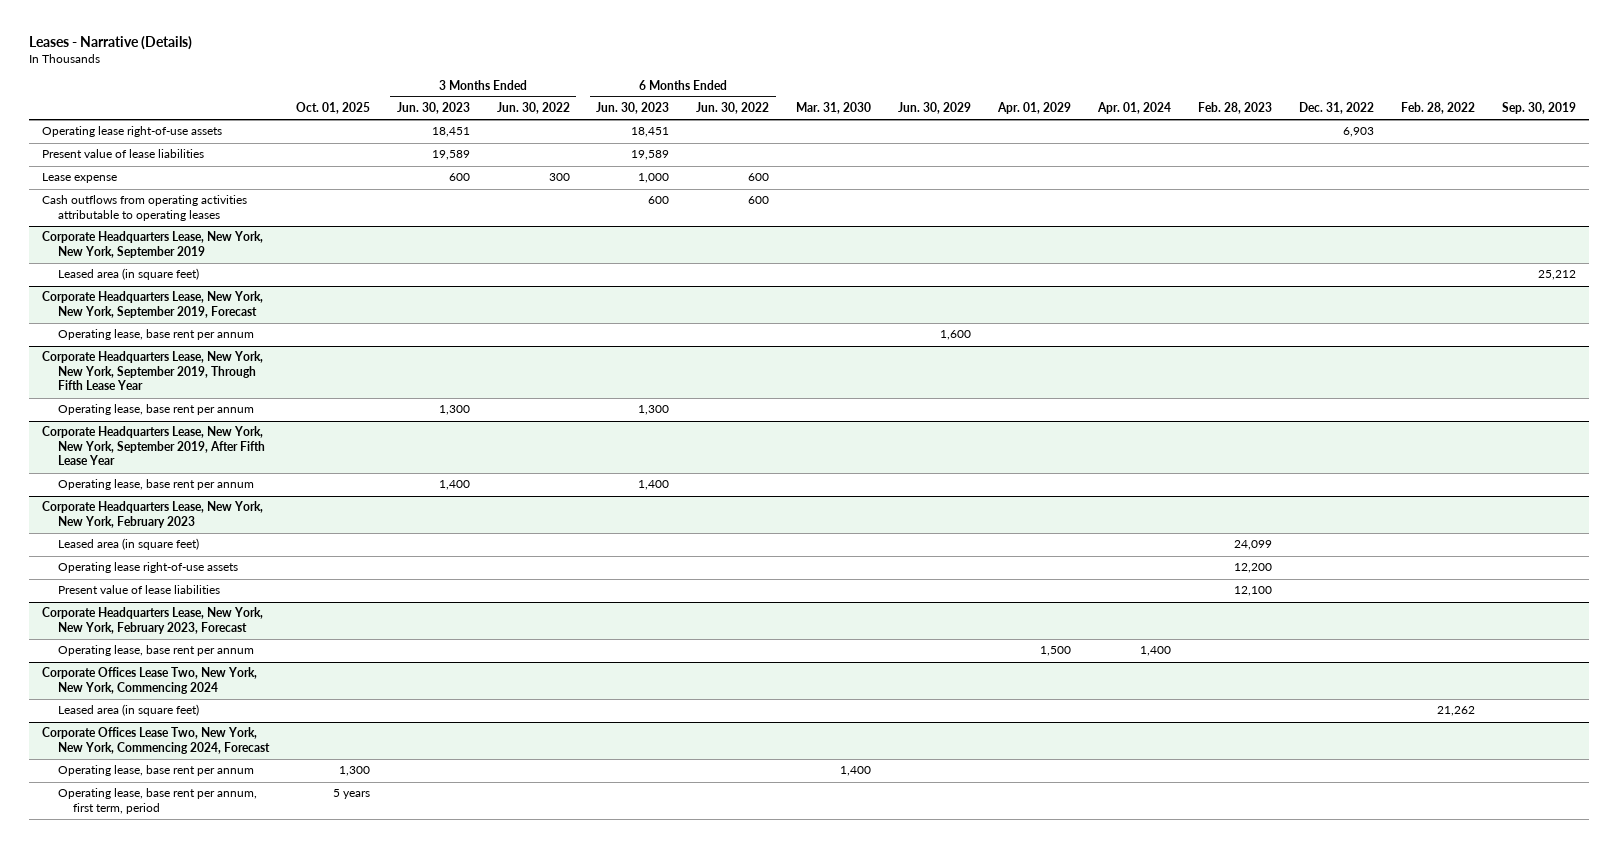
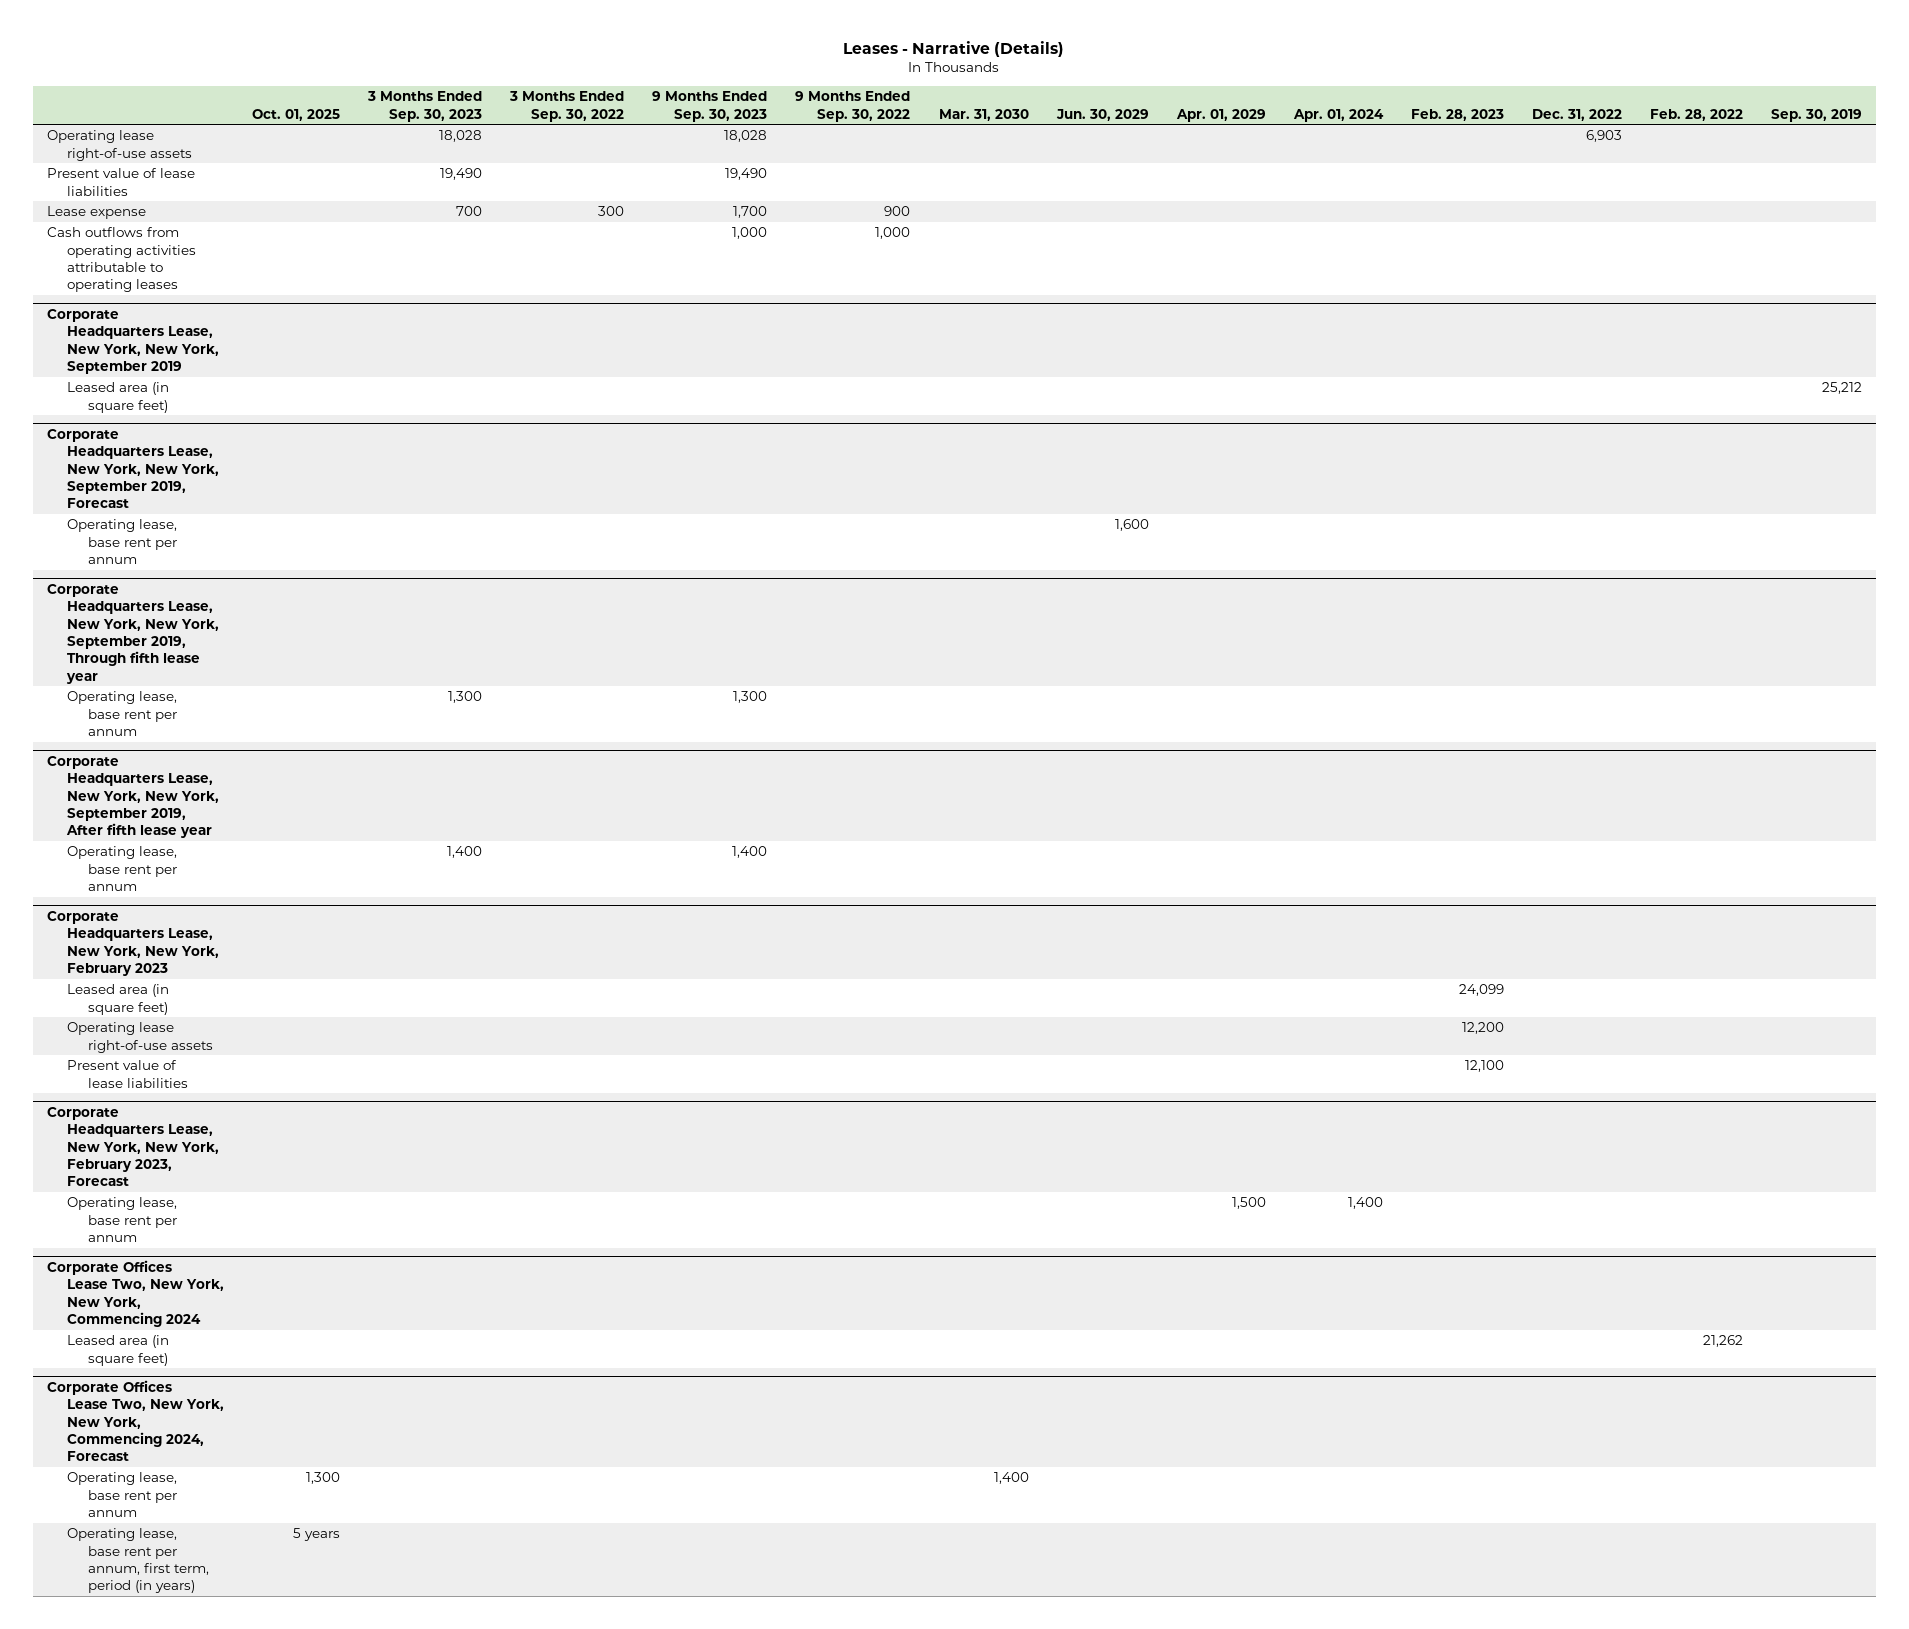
- | Oct. 01, 2025 | 3 Months Ended Jun. 30, 2023 | 3 Months Ended Jun. 30, 2022 | 6 Months Ended Jun. 30, 2023 | 6 Months Ended Jun. 30, 2022 | Mar. 31, 2030 | Jun. 30, 2029 | Apr. 01, 2029 | Apr. 01, 2024 | Feb. 28, 2023 | Dec. 31, 2022 | Feb. 28, 2022 | Sep. 30, 2019
+ | Oct. 01, 2025 | 3 Months Ended Sep. 30, 2023 | 3 Months Ended Sep. 30, 2022 | 9 Months Ended Sep. 30, 2023 | 9 Months Ended Sep. 30, 2022 | Mar. 31, 2030 | Jun. 30, 2029 | Apr. 01, 2029 | Apr. 01, 2024 | Feb. 28, 2023 | Dec. 31, 2022 | Feb. 28, 2022 | Sep. 30, 2019
- Corporate Headquarters Lease, New York, New York, September 2019, Through Fifth Lease Year
+ Corporate Headquarters Lease, New York, New York, September 2019, Through fifth lease year
- Corporate Headquarters Lease, New York, New York, September 2019, After Fifth Lease Year
+ Corporate Headquarters Lease, New York, New York, September 2019, After fifth lease year
@ Corporate Offices Lease Two, New York, New York, Commencing 2024, Forecast
- Operating lease, base rent per annum, first term, period | 5 years | | | | | | | | | | | |
+ Operating lease, base rent per annum, first term, period (in years) | 5 years | | | | | | | | | | | |

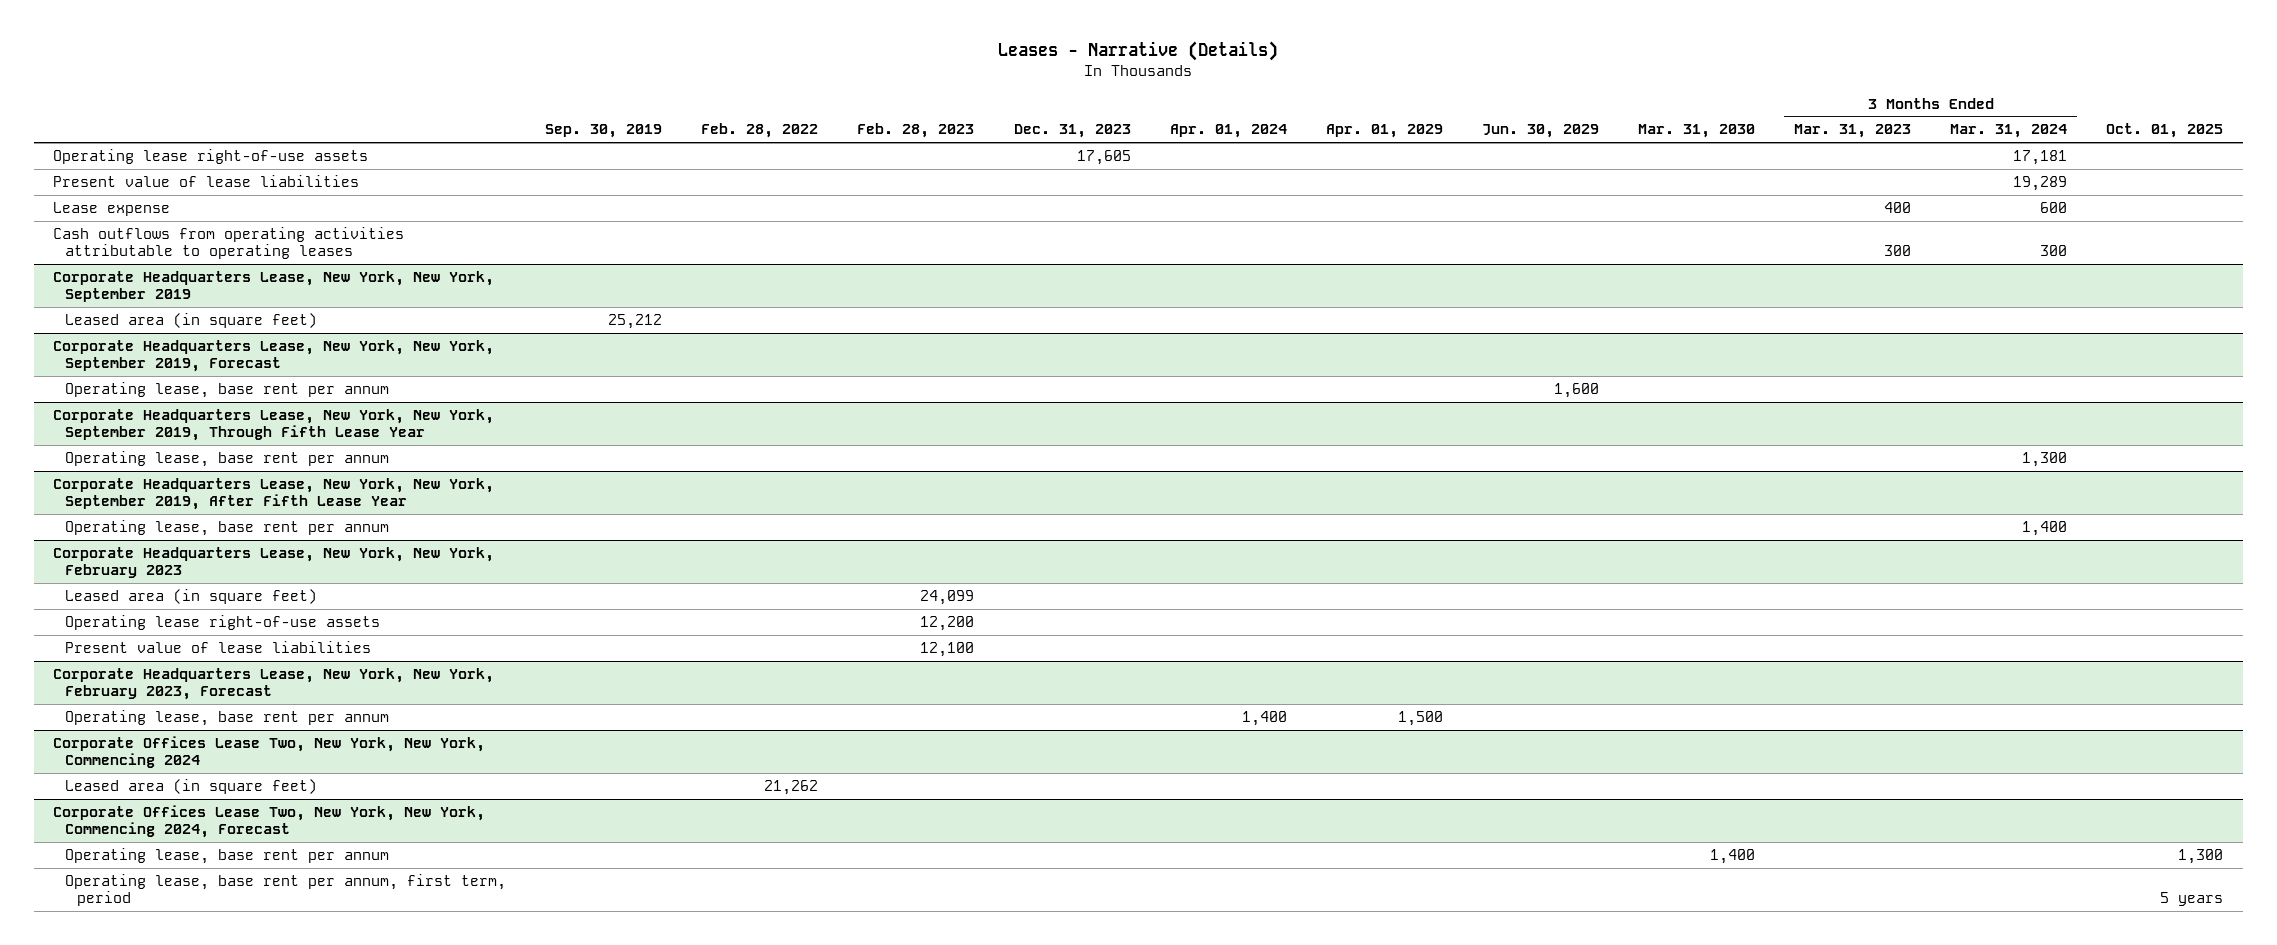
- | Oct. 01, 2025 | 3 Months Ended Sep. 30, 2023 | 3 Months Ended Sep. 30, 2022 | 9 Months Ended Sep. 30, 2023 | 9 Months Ended Sep. 30, 2022 | Mar. 31, 2030 | Jun. 30, 2029 | Apr. 01, 2029 | Apr. 01, 2024 | Feb. 28, 2023 | Dec. 31, 2022 | Feb. 28, 2022 | Sep. 30, 2019
+ | Sep. 30, 2019 | Feb. 28, 2022 | Feb. 28, 2023 | Dec. 31, 2023 | Apr. 01, 2024 | Apr. 01, 2029 | Jun. 30, 2029 | Mar. 31, 2030 | 3 Months Ended Mar. 31, 2023 | 3 Months Ended Mar. 31, 2024 | Oct. 01, 2025
- Corporate Headquarters Lease, New York, New York, September 2019, Through fifth lease year
+ Corporate Headquarters Lease, New York, New York, September 2019, Through Fifth Lease Year
- Corporate Headquarters Lease, New York, New York, September 2019, After fifth lease year
+ Corporate Headquarters Lease, New York, New York, September 2019, After Fifth Lease Year
@ Corporate Offices Lease Two, New York, New York, Commencing 2024, Forecast
- Operating lease, base rent per annum, first term, period (in years) | 5 years | | | | | | | | | | | |
+ Operating lease, base rent per annum, first term, period | | | | | | | | | | | 5 years

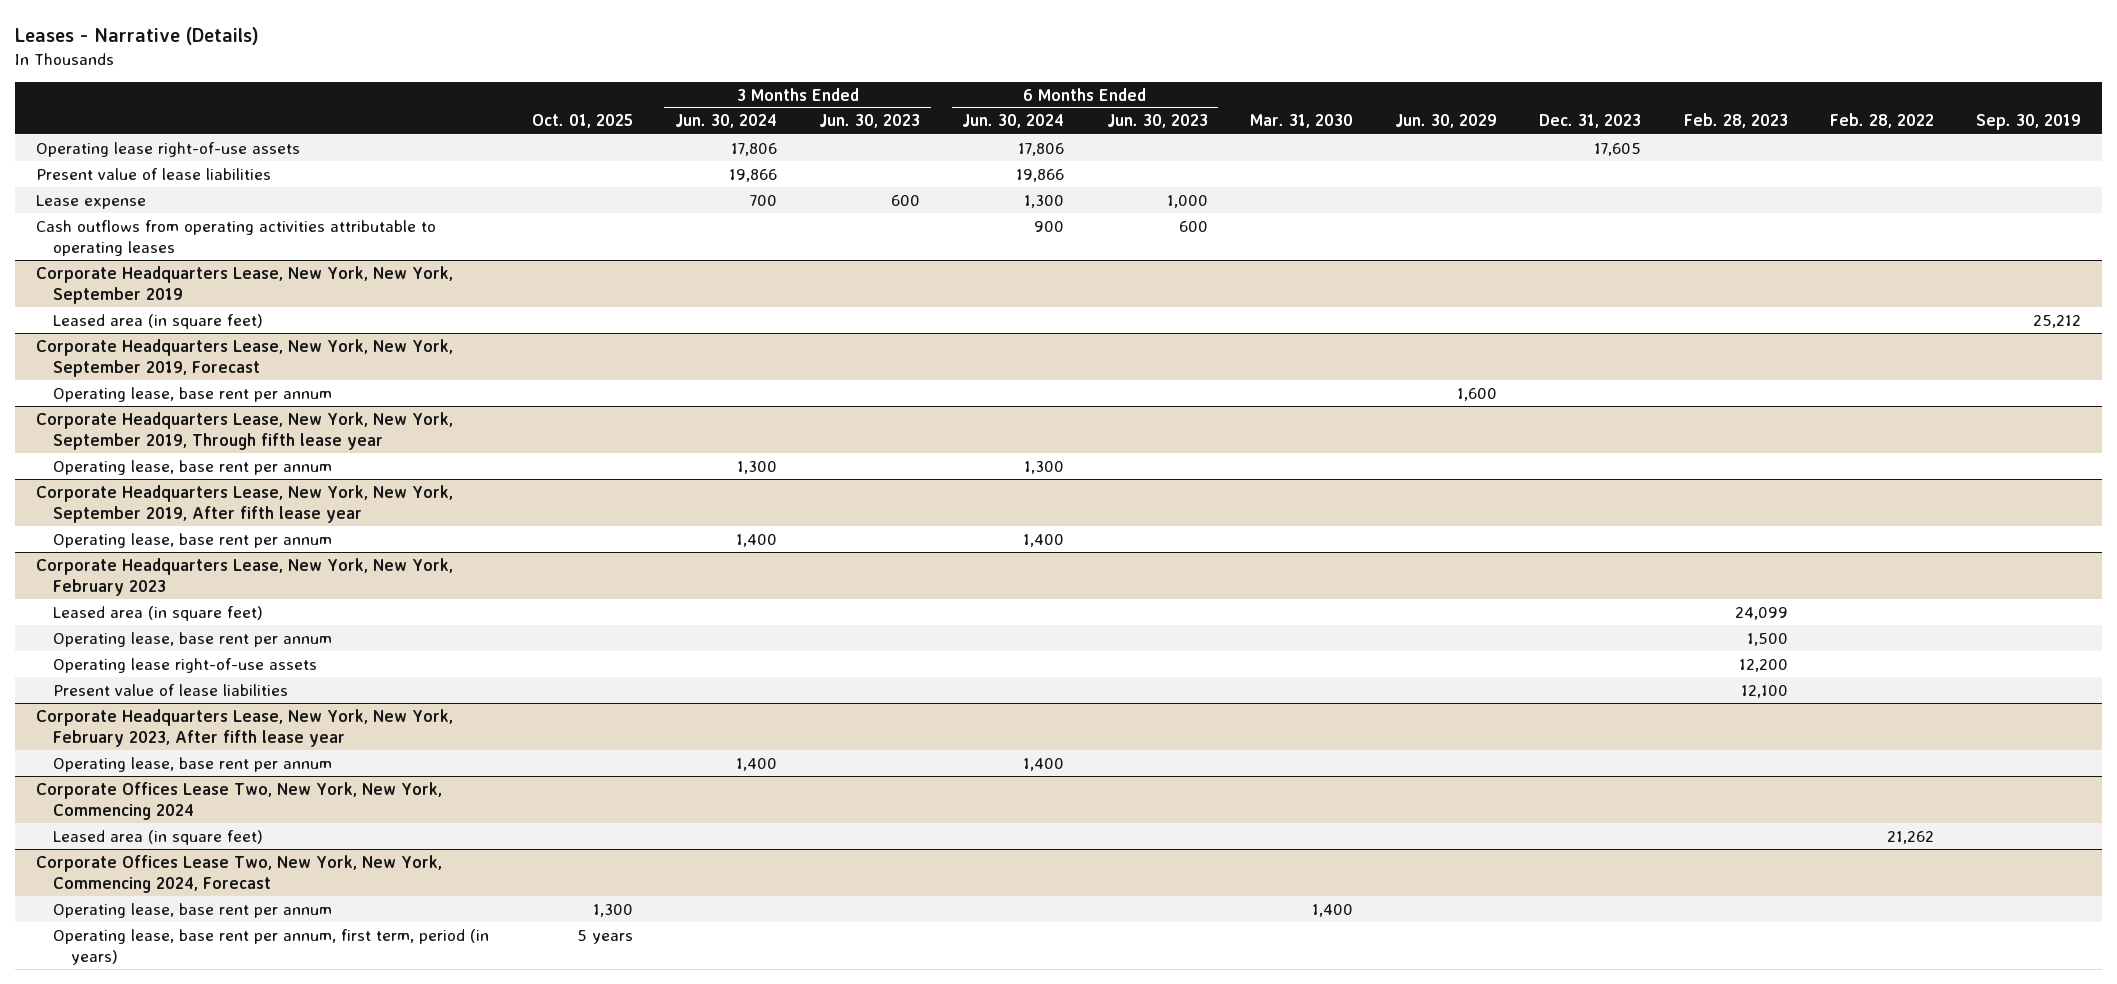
- | Sep. 30, 2019 | Feb. 28, 2022 | Feb. 28, 2023 | Dec. 31, 2023 | Apr. 01, 2024 | Apr. 01, 2029 | Jun. 30, 2029 | Mar. 31, 2030 | 3 Months Ended Mar. 31, 2023 | 3 Months Ended Mar. 31, 2024 | Oct. 01, 2025
+ | Oct. 01, 2025 | 3 Months Ended Jun. 30, 2024 | 3 Months Ended Jun. 30, 2023 | 6 Months Ended Jun. 30, 2024 | 6 Months Ended Jun. 30, 2023 | Mar. 31, 2030 | Jun. 30, 2029 | Dec. 31, 2023 | Feb. 28, 2023 | Feb. 28, 2022 | Sep. 30, 2019
- Corporate Headquarters Lease, New York, New York, September 2019, Through Fifth Lease Year
+ Corporate Headquarters Lease, New York, New York, September 2019, Through fifth lease year
- Corporate Headquarters Lease, New York, New York, September 2019, After Fifth Lease Year
+ Corporate Headquarters Lease, New York, New York, September 2019, After fifth lease year
@ Corporate Headquarters Lease, New York, New York, February 2023
+ Operating lease, base rent per annum | | | | | | | | | 1,500 | |
- Corporate Headquarters Lease, New York, New York, February 2023, Forecast
+ Corporate Headquarters Lease, New York, New York, February 2023, After fifth lease year
@ Corporate Offices Lease Two, New York, New York, Commencing 2024, Forecast
- Operating lease, base rent per annum, first term, period | | | | | | | | | | | 5 years
+ Operating lease, base rent per annum, first term, period (in years) | 5 years | | | | | | | | | |

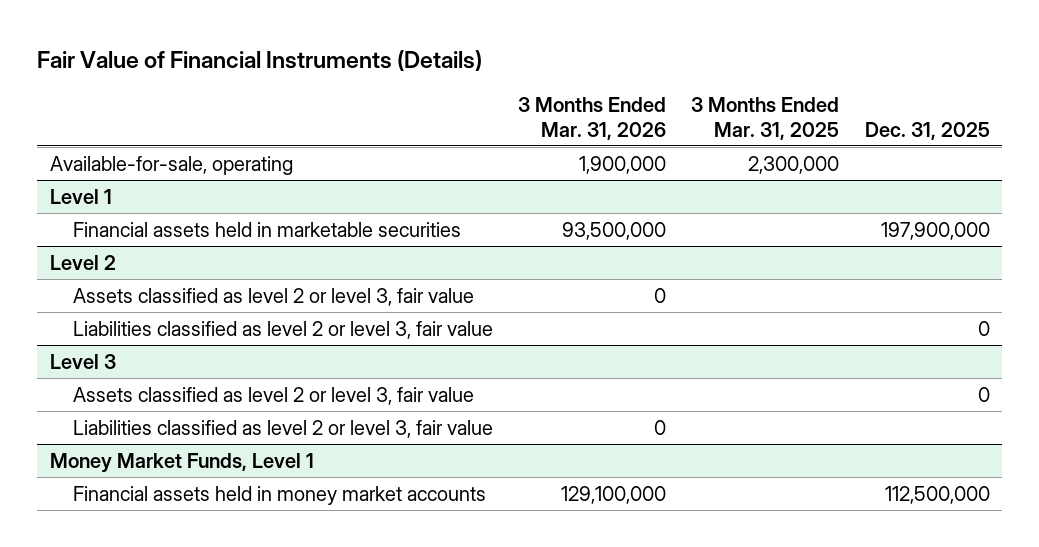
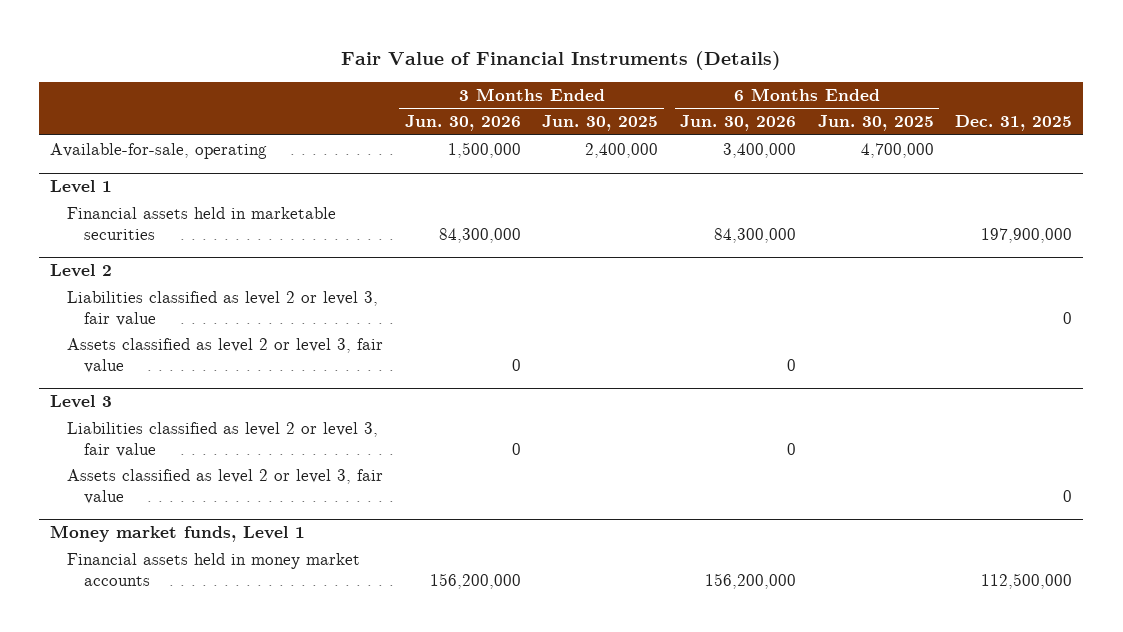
- | 3 Months Ended Mar. 31, 2026 | 3 Months Ended Mar. 31, 2025 | Dec. 31, 2025
+ | 3 Months Ended Jun. 30, 2026 | 3 Months Ended Jun. 30, 2025 | 6 Months Ended Jun. 30, 2026 | 6 Months Ended Jun. 30, 2025 | Dec. 31, 2025
@ Level 2
moved down: Assets classified as level 2 or level 3, fair value | 0 | | 0 | |
- Money Market Funds, Level 1
@ Level 3
moved down: Assets classified as level 2 or level 3, fair value | | | | | 0
+ Money market funds, Level 1

